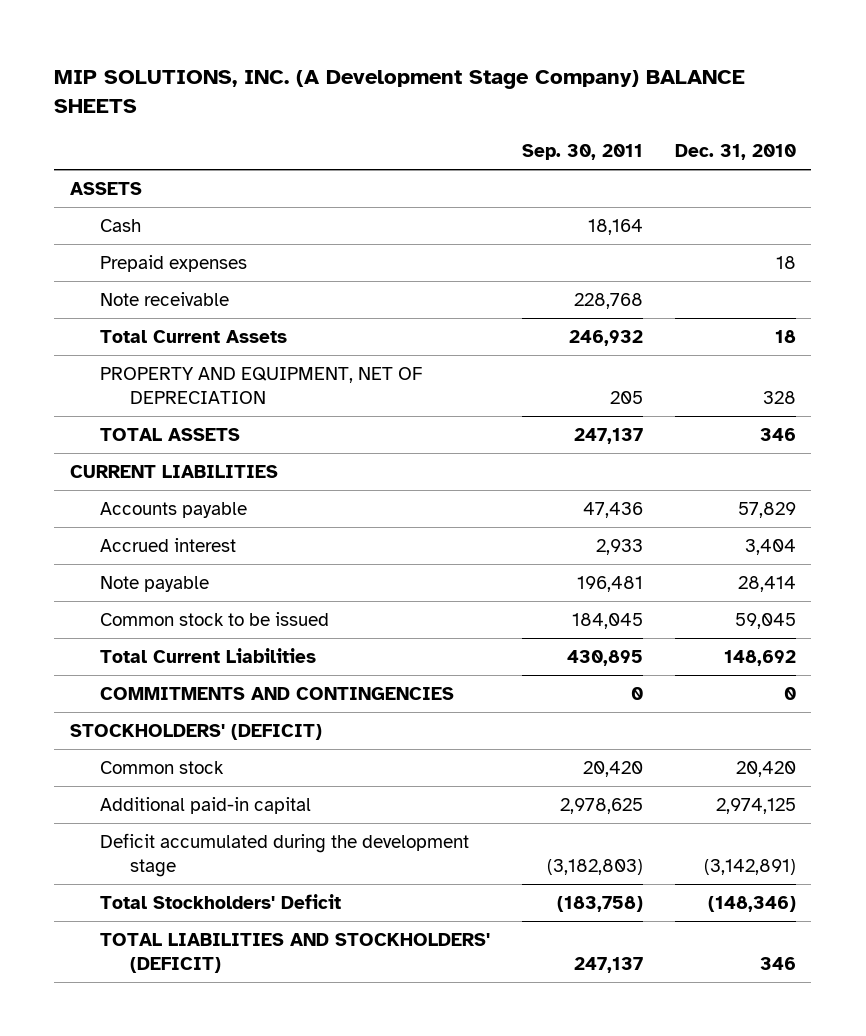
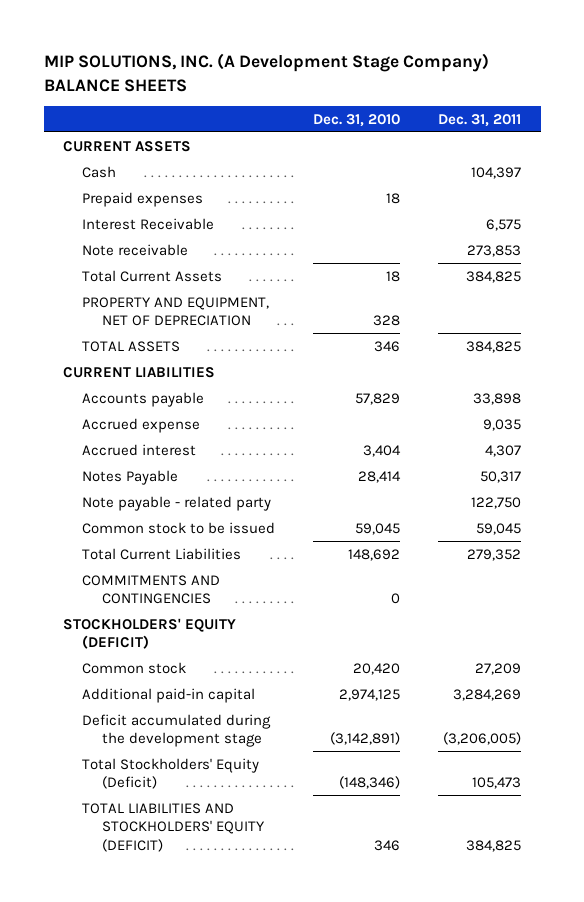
- | Sep. 30, 2011 | Dec. 31, 2010
+ | Dec. 31, 2010 | Dec. 31, 2011
- ASSETS
+ CURRENT ASSETS
+ Interest Receivable | | 6,575
+ Accrued expense | | 9,035
- Note payable | 196,481 | 28,414
+ Notes Payable | 28,414 | 50,317
+ Note payable - related party | | 122,750
- STOCKHOLDERS' (DEFICIT)
+ STOCKHOLDERS' EQUITY (DEFICIT)
- Total Stockholders' Deficit | (183,758) | (148,346)
- TOTAL LIABILITIES AND STOCKHOLDERS' (DEFICIT) | 247,137 | 346
+ Total Stockholders' Equity (Deficit) | (148,346) | 105,473
+ TOTAL LIABILITIES AND STOCKHOLDERS' EQUITY (DEFICIT) | 346 | 384,825

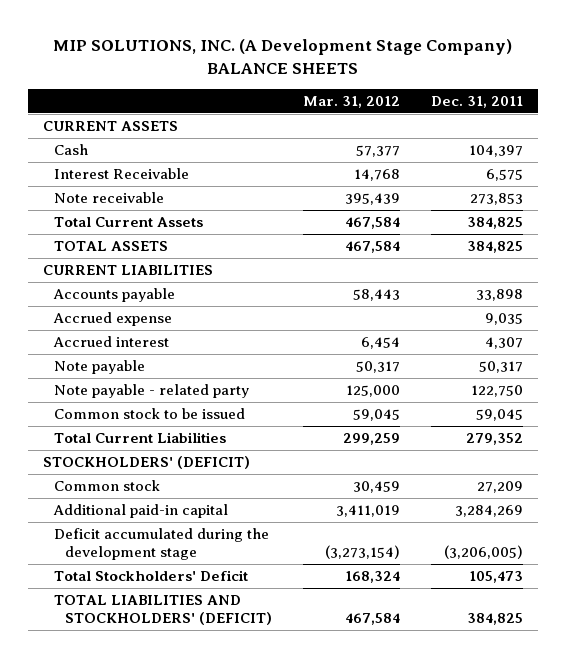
- | Dec. 31, 2010 | Dec. 31, 2011
+ | Mar. 31, 2012 | Dec. 31, 2011
- Prepaid expenses | 18 |
- PROPERTY AND EQUIPMENT, NET OF DEPRECIATION | 328 |
- Notes Payable | 28,414 | 50,317
+ Note payable | 50,317 | 50,317
- COMMITMENTS AND CONTINGENCIES | 0 |
- STOCKHOLDERS' EQUITY (DEFICIT)
+ STOCKHOLDERS' (DEFICIT)
- Total Stockholders' Equity (Deficit) | (148,346) | 105,473
- TOTAL LIABILITIES AND STOCKHOLDERS' EQUITY (DEFICIT) | 346 | 384,825
+ Total Stockholders' Deficit | 168,324 | 105,473
+ TOTAL LIABILITIES AND STOCKHOLDERS' (DEFICIT) | 467,584 | 384,825

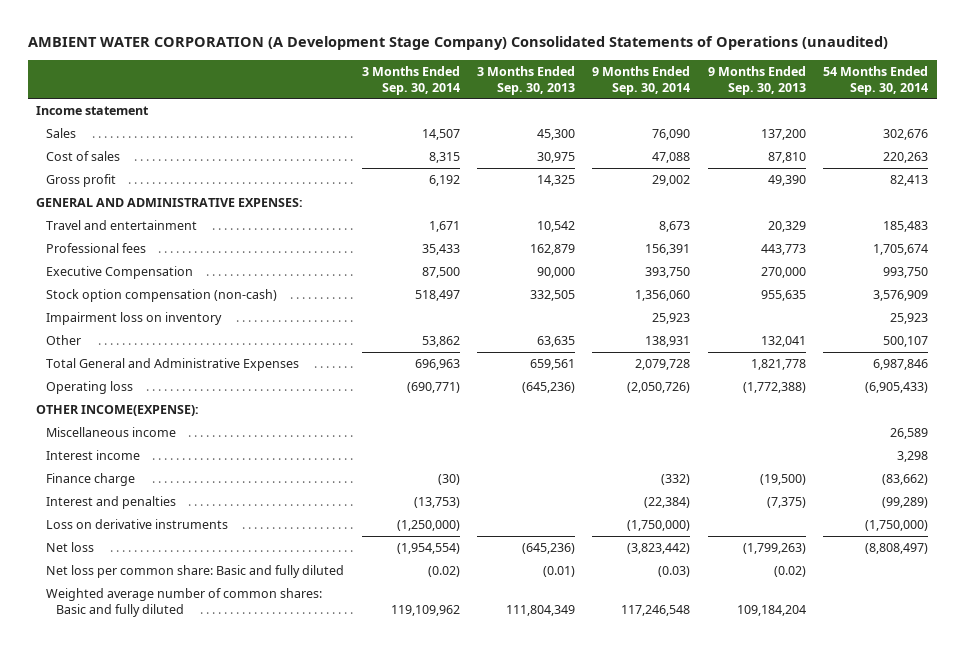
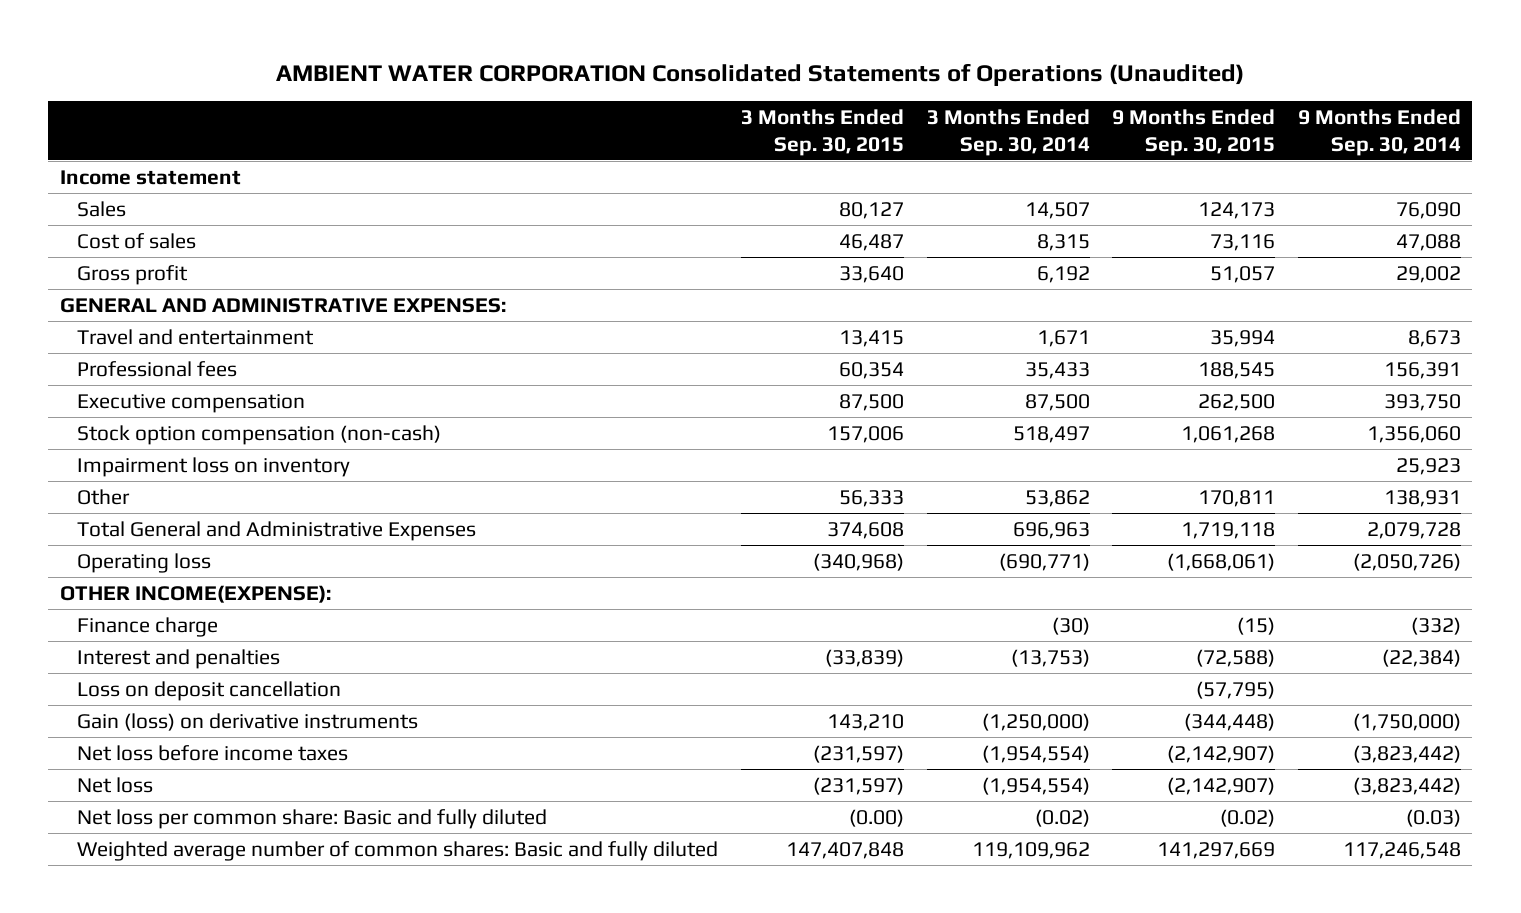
- AMBIENT WATER CORPORATION (A Development Stage Company) Consolidated Statements of Operations (unaudited)
+ AMBIENT WATER CORPORATION Consolidated Statements of Operations (Unaudited)
- | 3 Months Ended Sep. 30, 2014 | 3 Months Ended Sep. 30, 2013 | 9 Months Ended Sep. 30, 2014 | 9 Months Ended Sep. 30, 2013 | 54 Months Ended Sep. 30, 2014
+ | 3 Months Ended Sep. 30, 2015 | 3 Months Ended Sep. 30, 2014 | 9 Months Ended Sep. 30, 2015 | 9 Months Ended Sep. 30, 2014
- Executive Compensation | 87,500 | 90,000 | 393,750 | 270,000 | 993,750
+ Executive compensation | 87,500 | 87,500 | 262,500 | 393,750
- Miscellaneous income | | | | | 26,589
- Interest income | | | | | 3,298
- Loss on derivative instruments | (1,250,000) | | (1,750,000) | | (1,750,000)
+ Loss on deposit cancellation | | | (57,795) |
+ Gain (loss) on derivative instruments | 143,210 | (1,250,000) | (344,448) | (1,750,000)
+ Net loss before income taxes | (231,597) | (1,954,554) | (2,142,907) | (3,823,442)

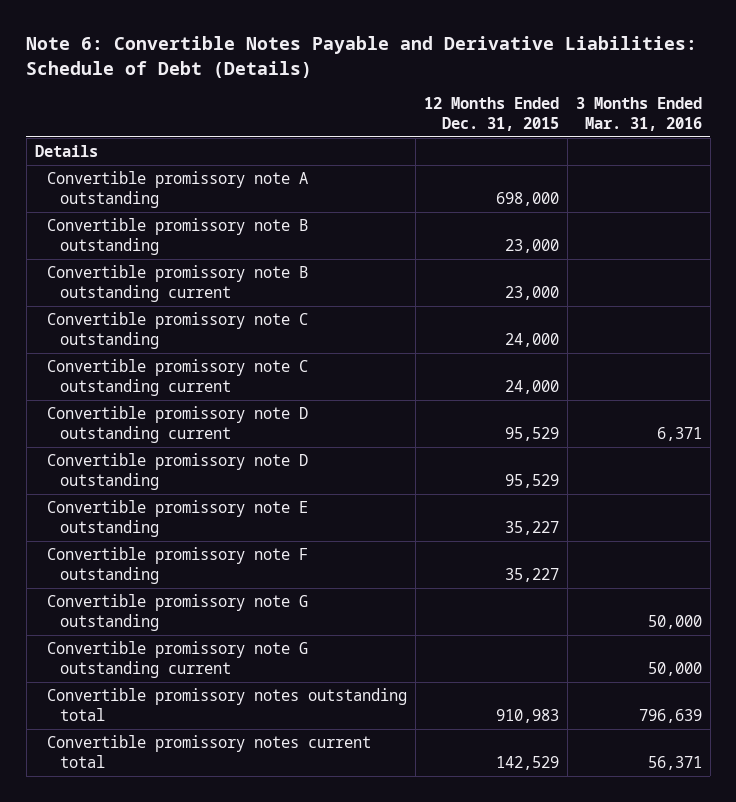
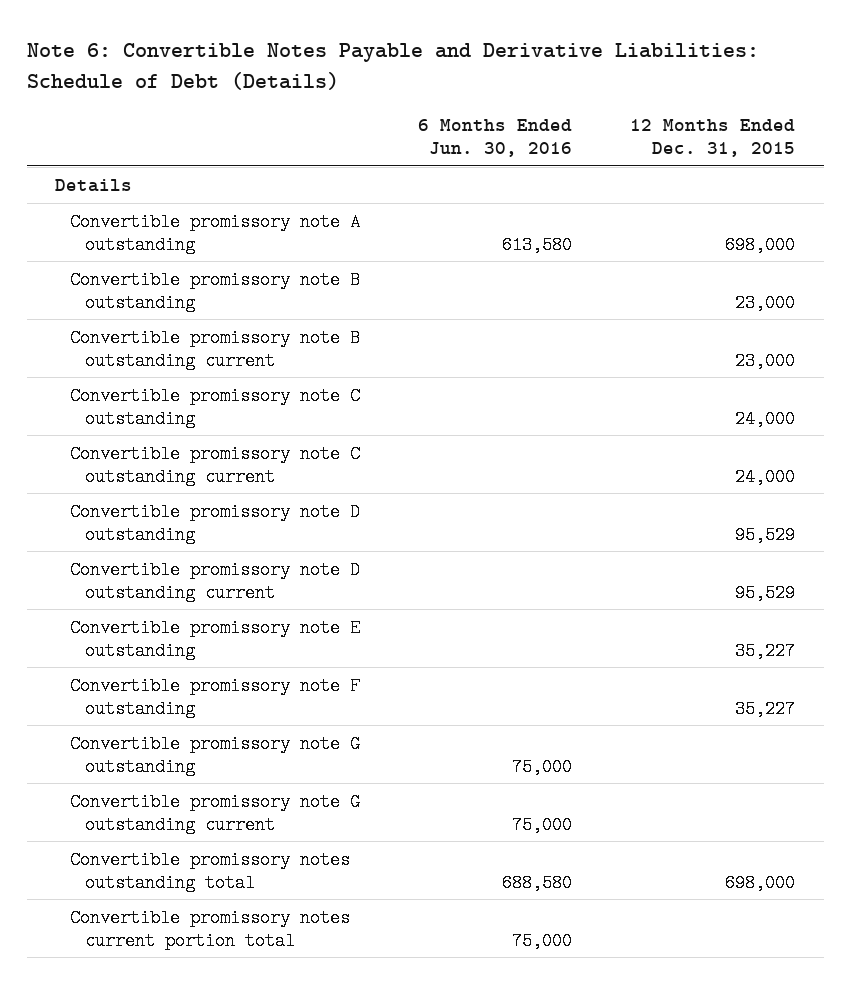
- | 12 Months Ended Dec. 31, 2015 | 3 Months Ended Mar. 31, 2016
+ | 6 Months Ended Jun. 30, 2016 | 12 Months Ended Dec. 31, 2015
moved down: Convertible promissory note D outstanding current | | 95,529
- Convertible promissory notes outstanding total | 910,983 | 796,639
- Convertible promissory notes current total | 142,529 | 56,371
+ Convertible promissory notes outstanding total | 688,580 | 698,000
+ Convertible promissory notes current portion total | 75,000 |

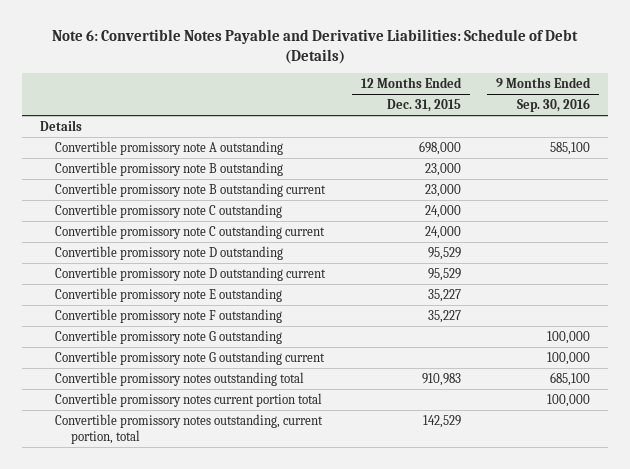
- | 6 Months Ended Jun. 30, 2016 | 12 Months Ended Dec. 31, 2015
+ | 12 Months Ended Dec. 31, 2015 | 9 Months Ended Sep. 30, 2016
- Convertible promissory notes outstanding total | 688,580 | 698,000
+ Convertible promissory notes outstanding total | 910,983 | 685,100
+ Convertible promissory notes outstanding, current portion, total | 142,529 |

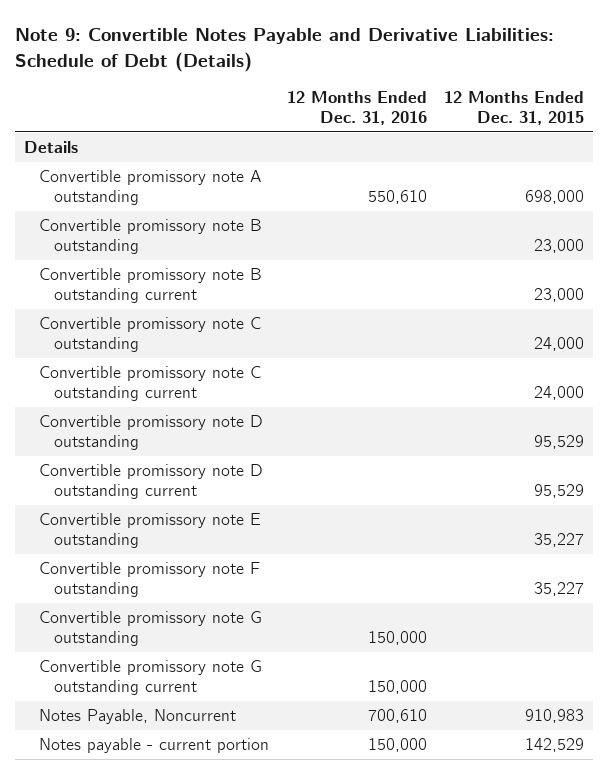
- Note 6: Convertible Notes Payable and Derivative Liabilities: Schedule of Debt (Details)
+ Note 9: Convertible Notes Payable and Derivative Liabilities: Schedule of Debt (Details)
- | 12 Months Ended Dec. 31, 2015 | 9 Months Ended Sep. 30, 2016
+ | 12 Months Ended Dec. 31, 2016 | 12 Months Ended Dec. 31, 2015
- Convertible promissory notes outstanding total | 910,983 | 685,100
- Convertible promissory notes current portion total | | 100,000
- Convertible promissory notes outstanding, current portion, total | 142,529 |
+ Notes Payable, Noncurrent | 700,610 | 910,983
+ Notes payable - current portion | 150,000 | 142,529

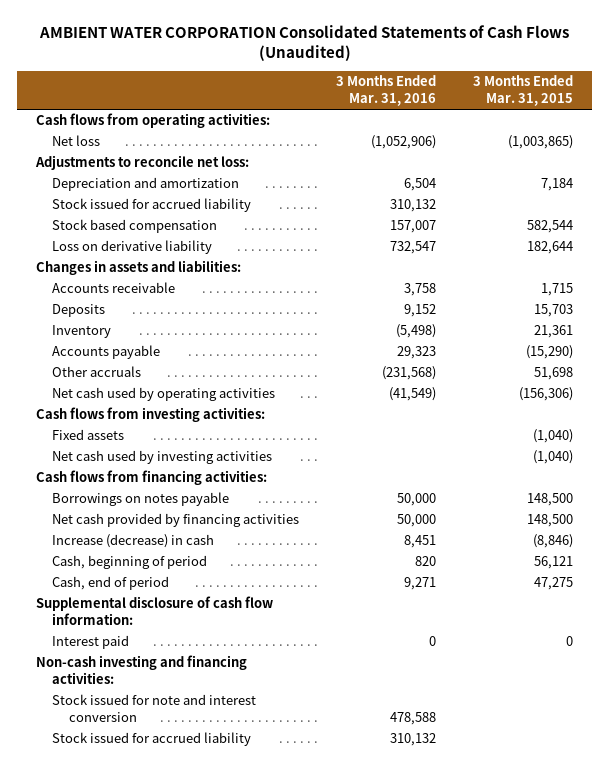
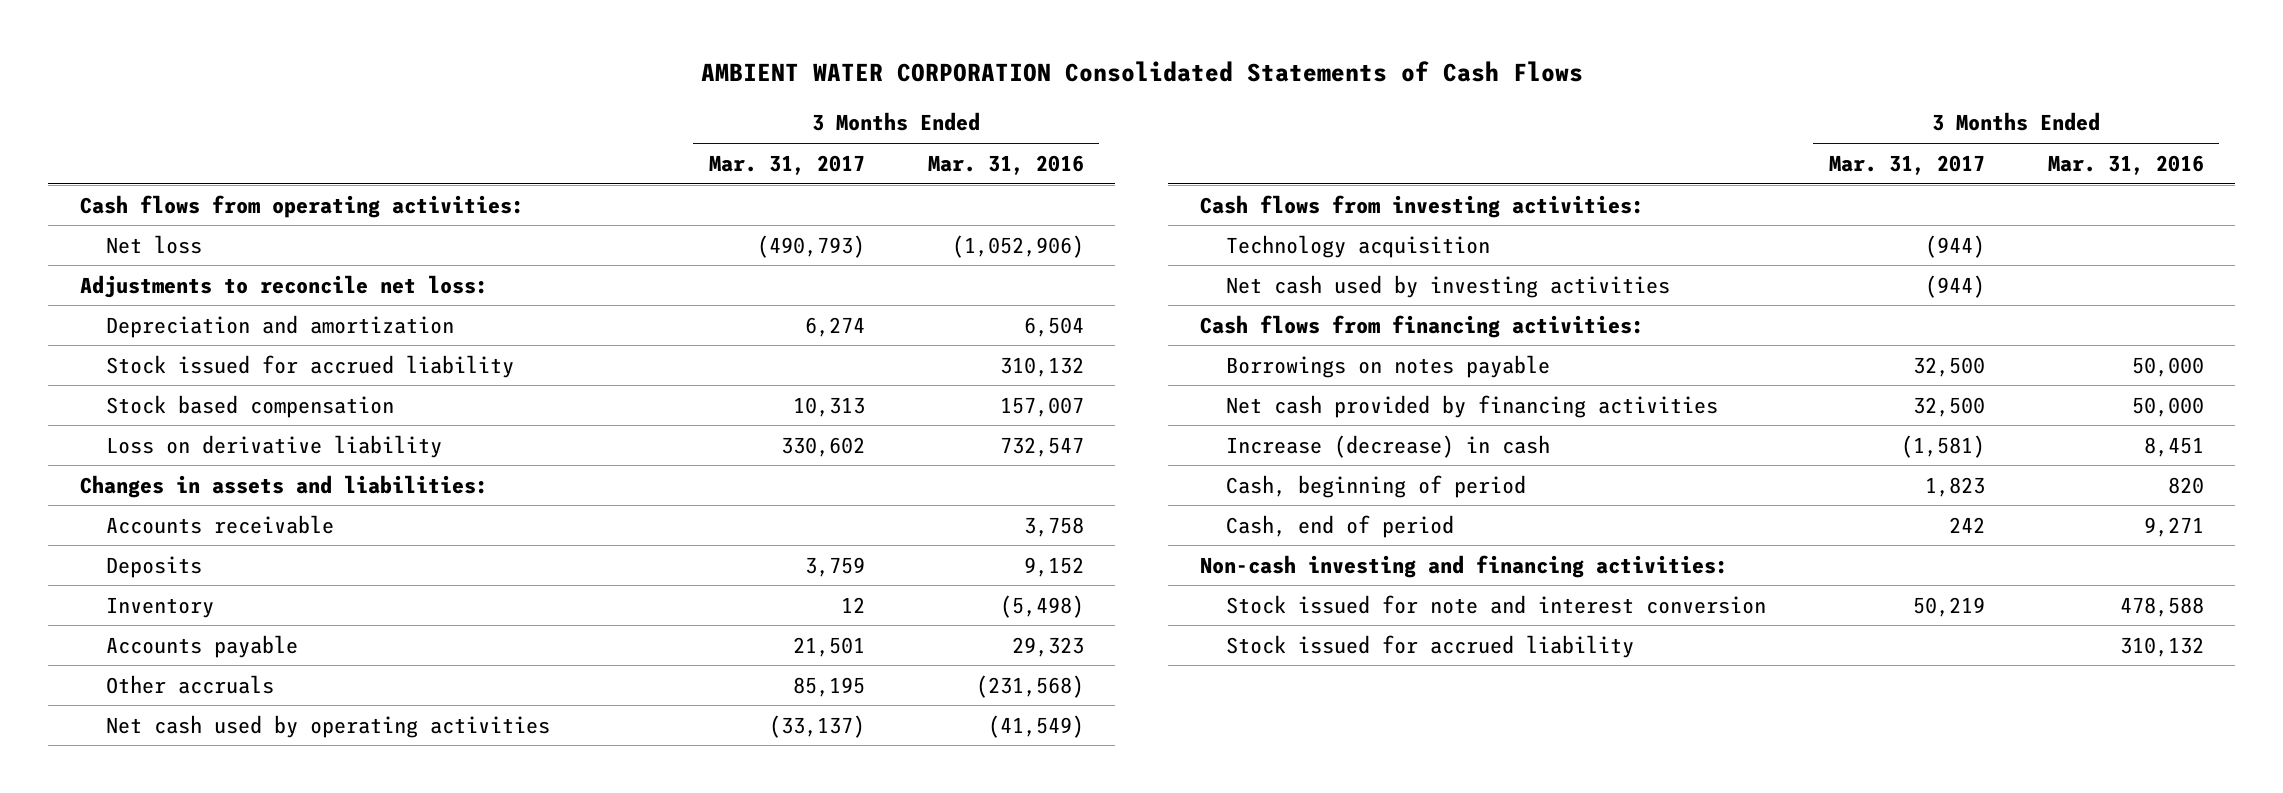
- AMBIENT WATER CORPORATION Consolidated Statements of Cash Flows (Unaudited)
+ AMBIENT WATER CORPORATION Consolidated Statements of Cash Flows
- | 3 Months Ended Mar. 31, 2016 | 3 Months Ended Mar. 31, 2015
+ | 3 Months Ended Mar. 31, 2017 | 3 Months Ended Mar. 31, 2016
- Fixed assets | | (1,040)
+ Technology acquisition | (944) |
- Supplemental disclosure of cash flow information:
- Interest paid | 0 | 0

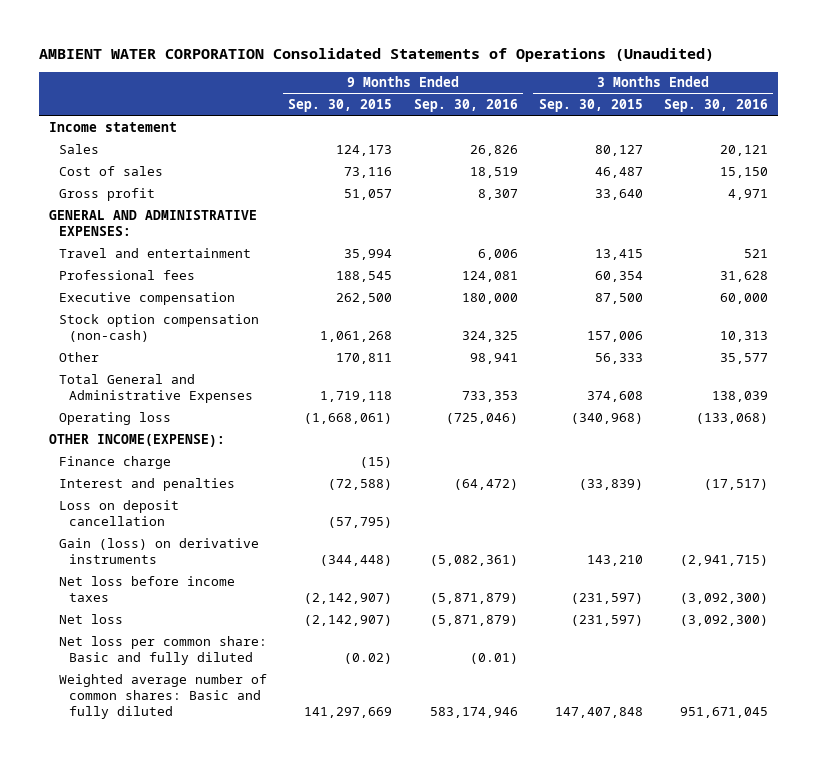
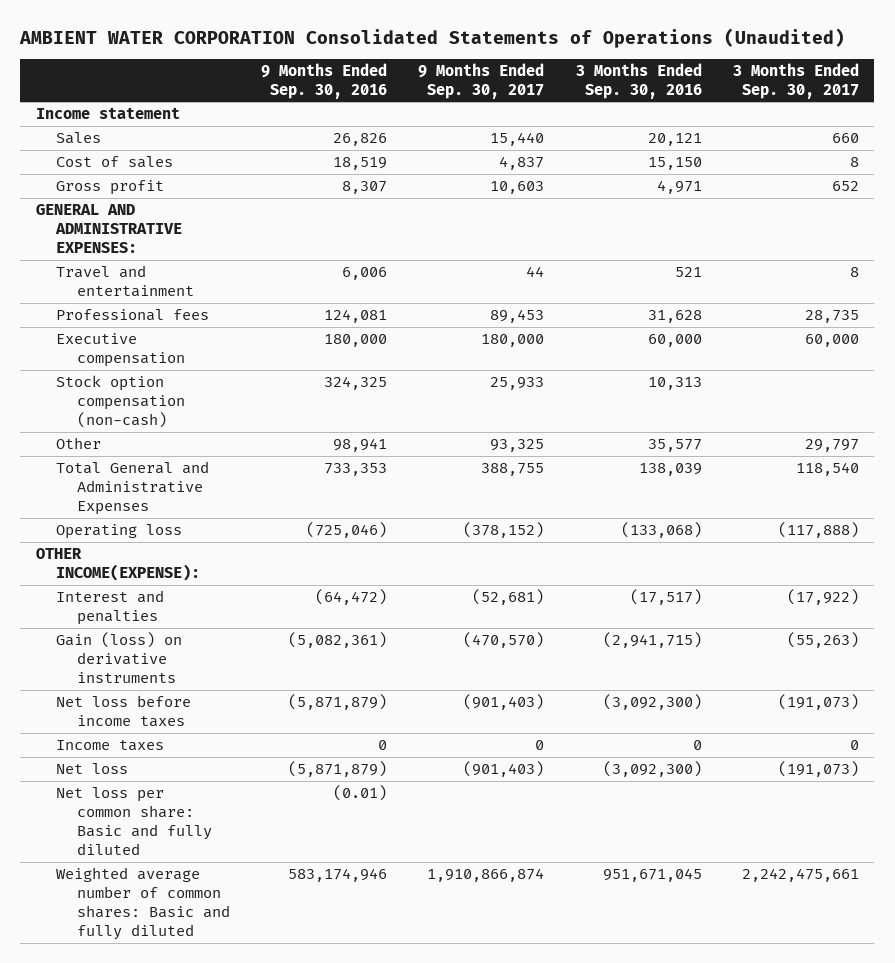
- | 9 Months Ended Sep. 30, 2015 | 9 Months Ended Sep. 30, 2016 | 3 Months Ended Sep. 30, 2015 | 3 Months Ended Sep. 30, 2016
+ | 9 Months Ended Sep. 30, 2016 | 9 Months Ended Sep. 30, 2017 | 3 Months Ended Sep. 30, 2016 | 3 Months Ended Sep. 30, 2017
- Finance charge | (15) | | |
- Loss on deposit cancellation | (57,795) | | |
+ Income taxes | 0 | 0 | 0 | 0

